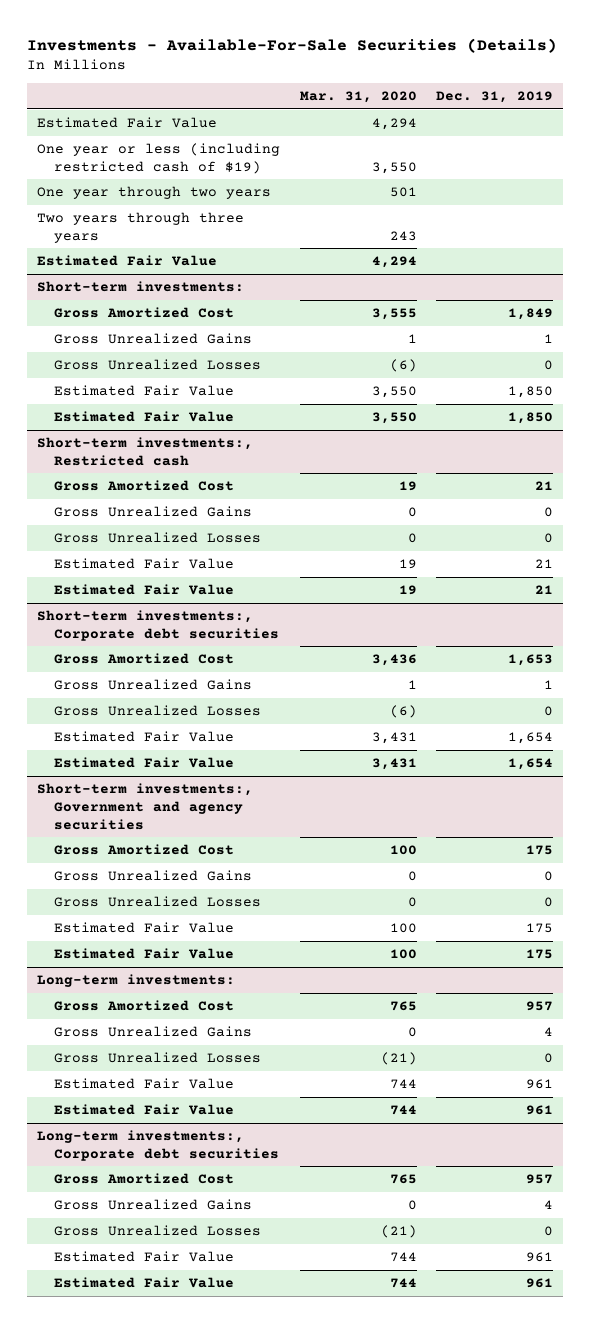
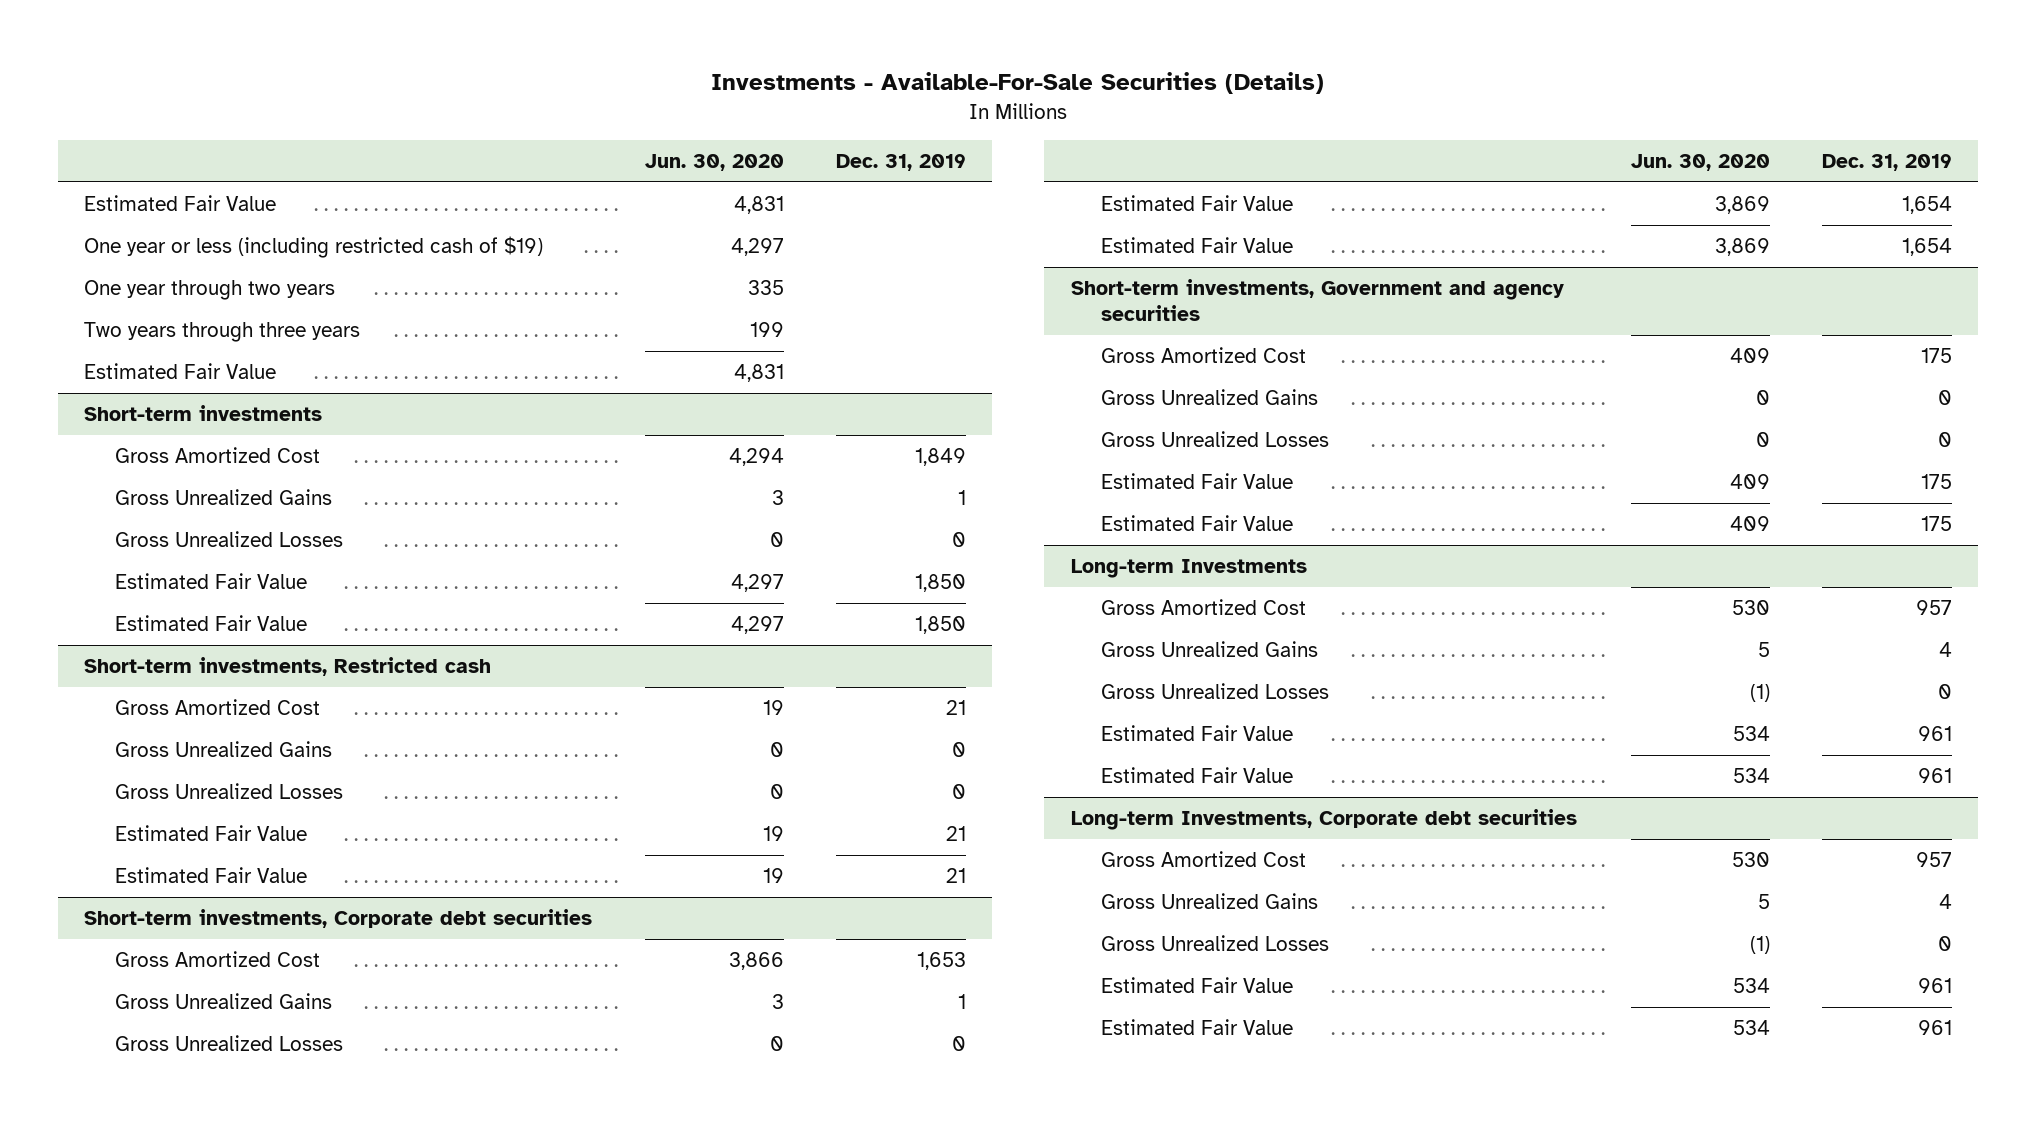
- | Mar. 31, 2020 | Dec. 31, 2019
+ | Jun. 30, 2020 | Dec. 31, 2019
- Short-term investments:
+ Short-term investments
- Short-term investments:, Restricted cash
+ Short-term investments, Restricted cash
- Short-term investments:, Corporate debt securities
+ Short-term investments, Corporate debt securities
- Short-term investments:, Government and agency securities
+ Short-term investments, Government and agency securities
- Long-term investments:
+ Long-term Investments
- Long-term investments:, Corporate debt securities
+ Long-term Investments, Corporate debt securities

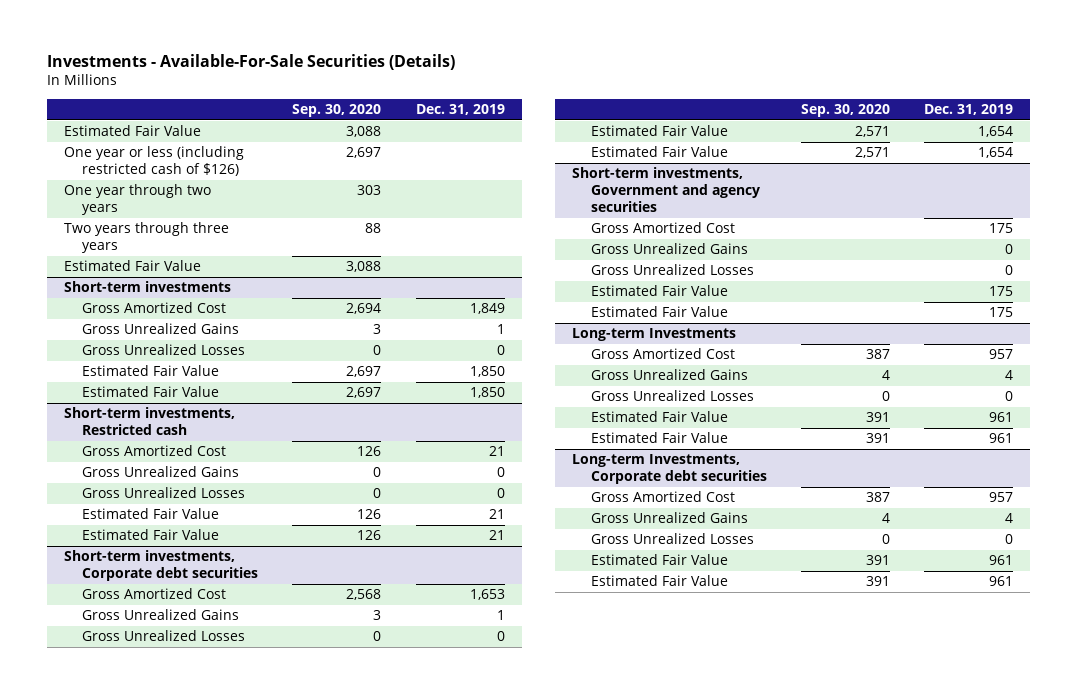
- | Jun. 30, 2020 | Dec. 31, 2019
+ | Sep. 30, 2020 | Dec. 31, 2019
- One year or less (including restricted cash of $19) | 4,297 |
+ One year or less (including restricted cash of $126) | 2,697 |

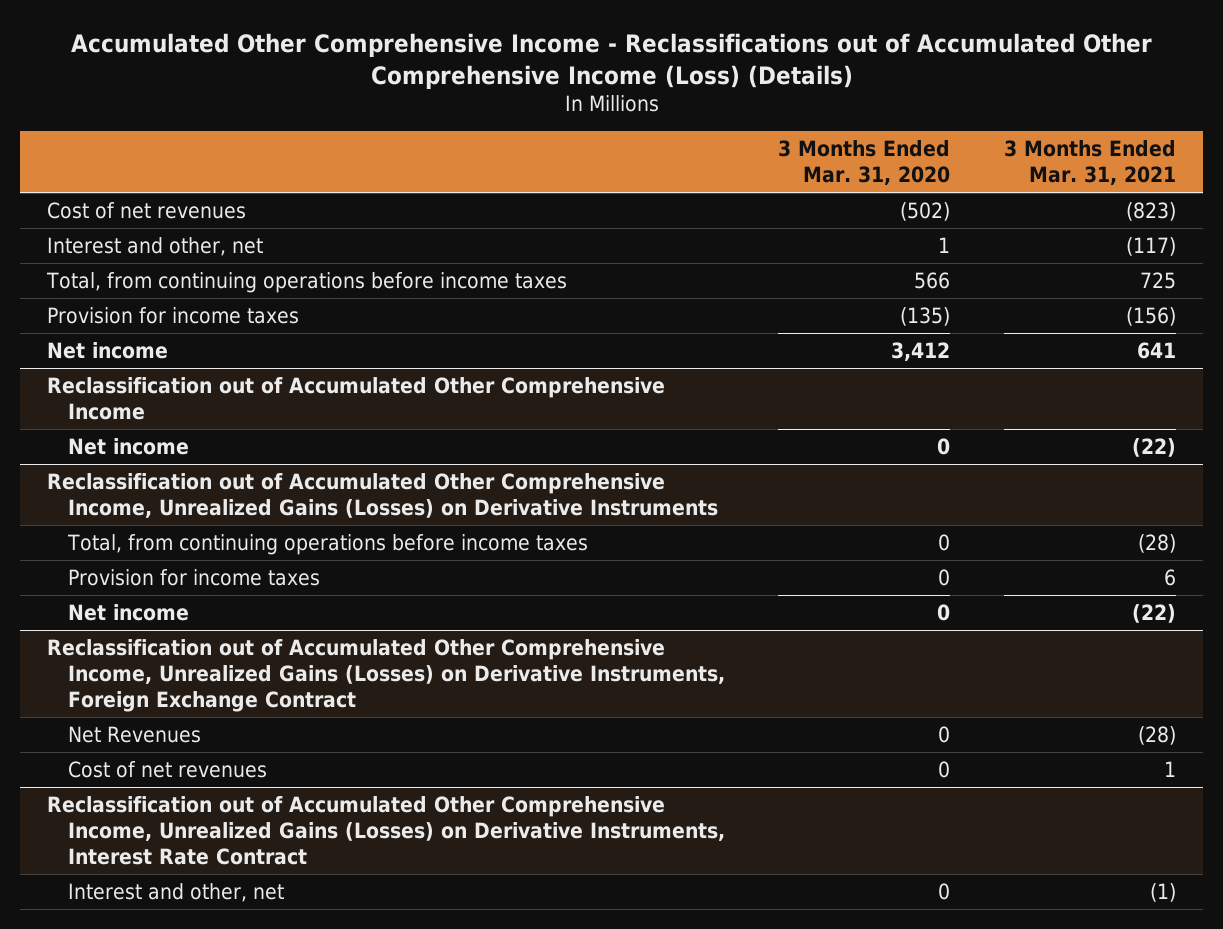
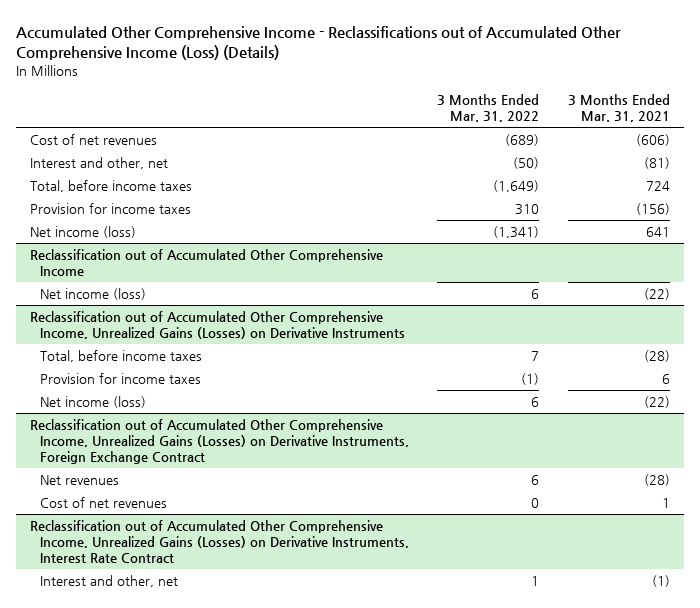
- | 3 Months Ended Mar. 31, 2020 | 3 Months Ended Mar. 31, 2021
+ | 3 Months Ended Mar. 31, 2022 | 3 Months Ended Mar. 31, 2021
- Cost of net revenues | (502) | (823)
- Interest and other, net | 1 | (117)
- Total, from continuing operations before income taxes | 566 | 725
+ Cost of net revenues | (689) | (606)
+ Interest and other, net | (50) | (81)
+ Total, before income taxes | (1,649) | 724
- Net income | 3,412 | 641
+ Net income (loss) | (1,341) | 641
@ Reclassification out of Accumulated Other Comprehensive Income
- Net income | 0 | (22)
+ Net income (loss) | 6 | (22)
@ Reclassification out of Accumulated Other Comprehensive Income, Unrealized Gains (Losses) on Derivative Instruments
- Total, from continuing operations before income taxes | 0 | (28)
+ Total, before income taxes | 7 | (28)
- Net income | 0 | (22)
+ Net income (loss) | 6 | (22)
@ Reclassification out of Accumulated Other Comprehensive Income, Unrealized Gains (Losses) on Derivative Instruments, Foreign Exchange Contract
- Net Revenues | 0 | (28)
+ Net revenues | 6 | (28)

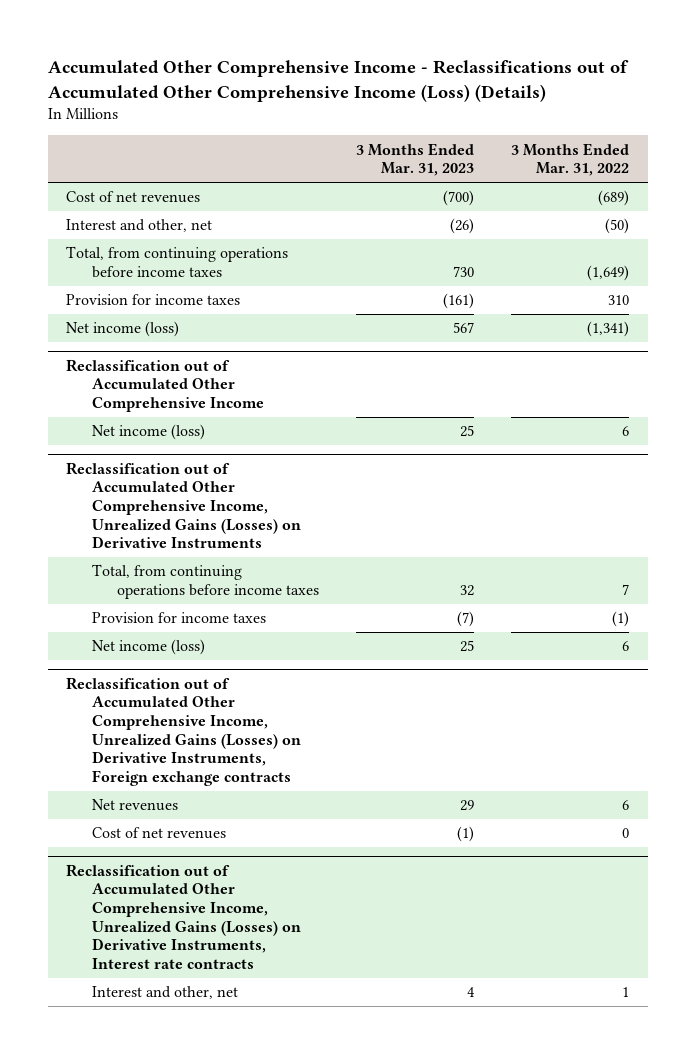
- | 3 Months Ended Mar. 31, 2022 | 3 Months Ended Mar. 31, 2021
+ | 3 Months Ended Mar. 31, 2023 | 3 Months Ended Mar. 31, 2022
- Total, before income taxes | (1,649) | 724
+ Total, from continuing operations before income taxes | 730 | (1,649)
@ Reclassification out of Accumulated Other Comprehensive Income, Unrealized Gains (Losses) on Derivative Instruments
- Total, before income taxes | 7 | (28)
+ Total, from continuing operations before income taxes | 32 | 7
- Reclassification out of Accumulated Other Comprehensive Income, Unrealized Gains (Losses) on Derivative Instruments, Foreign Exchange Contract
+ Reclassification out of Accumulated Other Comprehensive Income, Unrealized Gains (Losses) on Derivative Instruments, Foreign exchange contracts
- Reclassification out of Accumulated Other Comprehensive Income, Unrealized Gains (Losses) on Derivative Instruments, Interest Rate Contract
+ Reclassification out of Accumulated Other Comprehensive Income, Unrealized Gains (Losses) on Derivative Instruments, Interest rate contracts

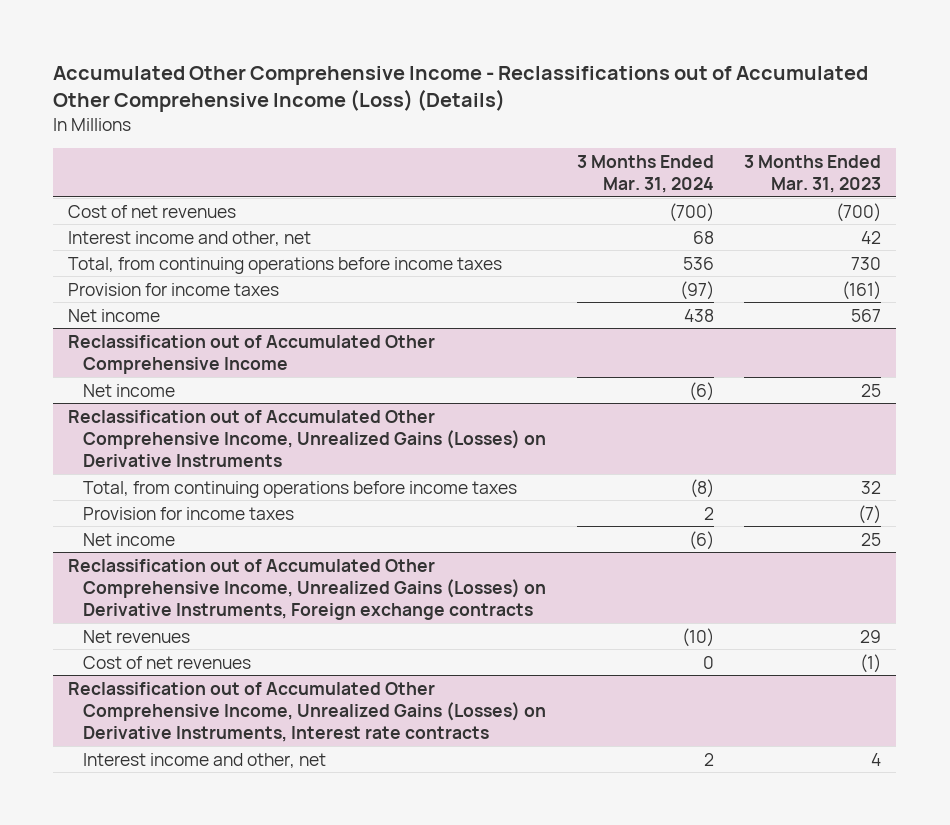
- | 3 Months Ended Mar. 31, 2023 | 3 Months Ended Mar. 31, 2022
+ | 3 Months Ended Mar. 31, 2024 | 3 Months Ended Mar. 31, 2023
- Interest and other, net | (26) | (50)
+ Interest income and other, net | 68 | 42
- Net income (loss) | 567 | (1,341)
+ Net income | 438 | 567
@ Reclassification out of Accumulated Other Comprehensive Income
- Net income (loss) | 25 | 6
+ Net income | (6) | 25
@ Reclassification out of Accumulated Other Comprehensive Income, Unrealized Gains (Losses) on Derivative Instruments
- Net income (loss) | 25 | 6
+ Net income | (6) | 25
@ Reclassification out of Accumulated Other Comprehensive Income, Unrealized Gains (Losses) on Derivative Instruments, Interest rate contracts
- Interest and other, net | 4 | 1
+ Interest income and other, net | 2 | 4

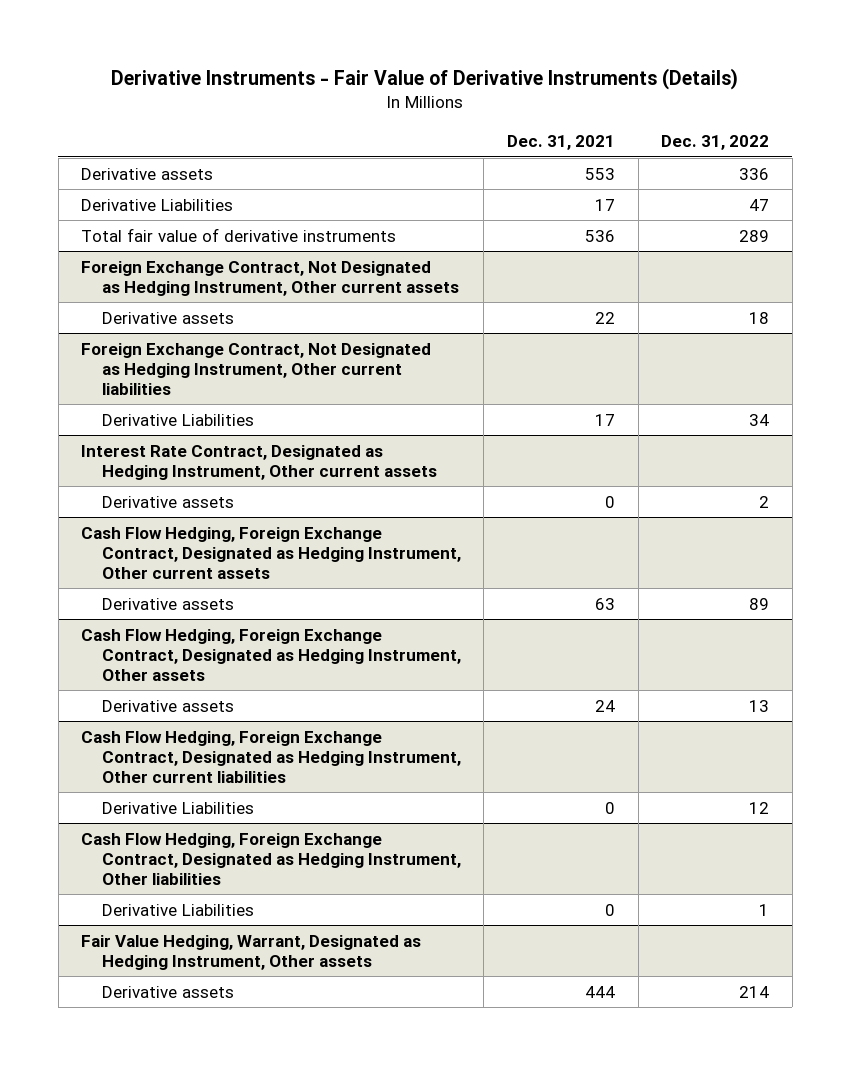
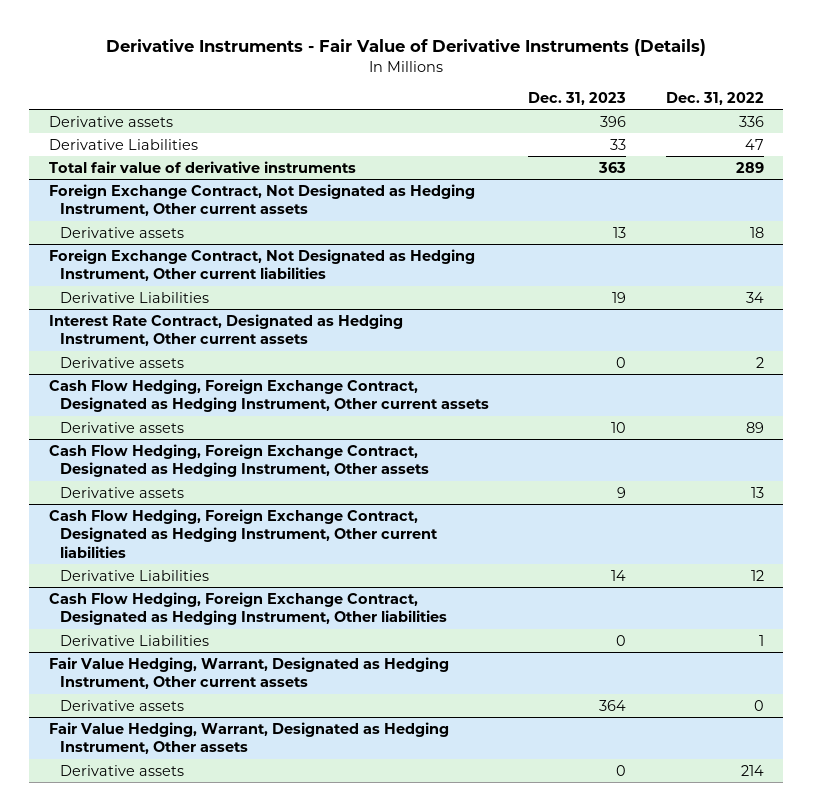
- | Dec. 31, 2021 | Dec. 31, 2022
+ | Dec. 31, 2023 | Dec. 31, 2022
+ Fair Value Hedging, Warrant, Designated as Hedging Instrument, Other current assets
+ Derivative assets | 364 | 0

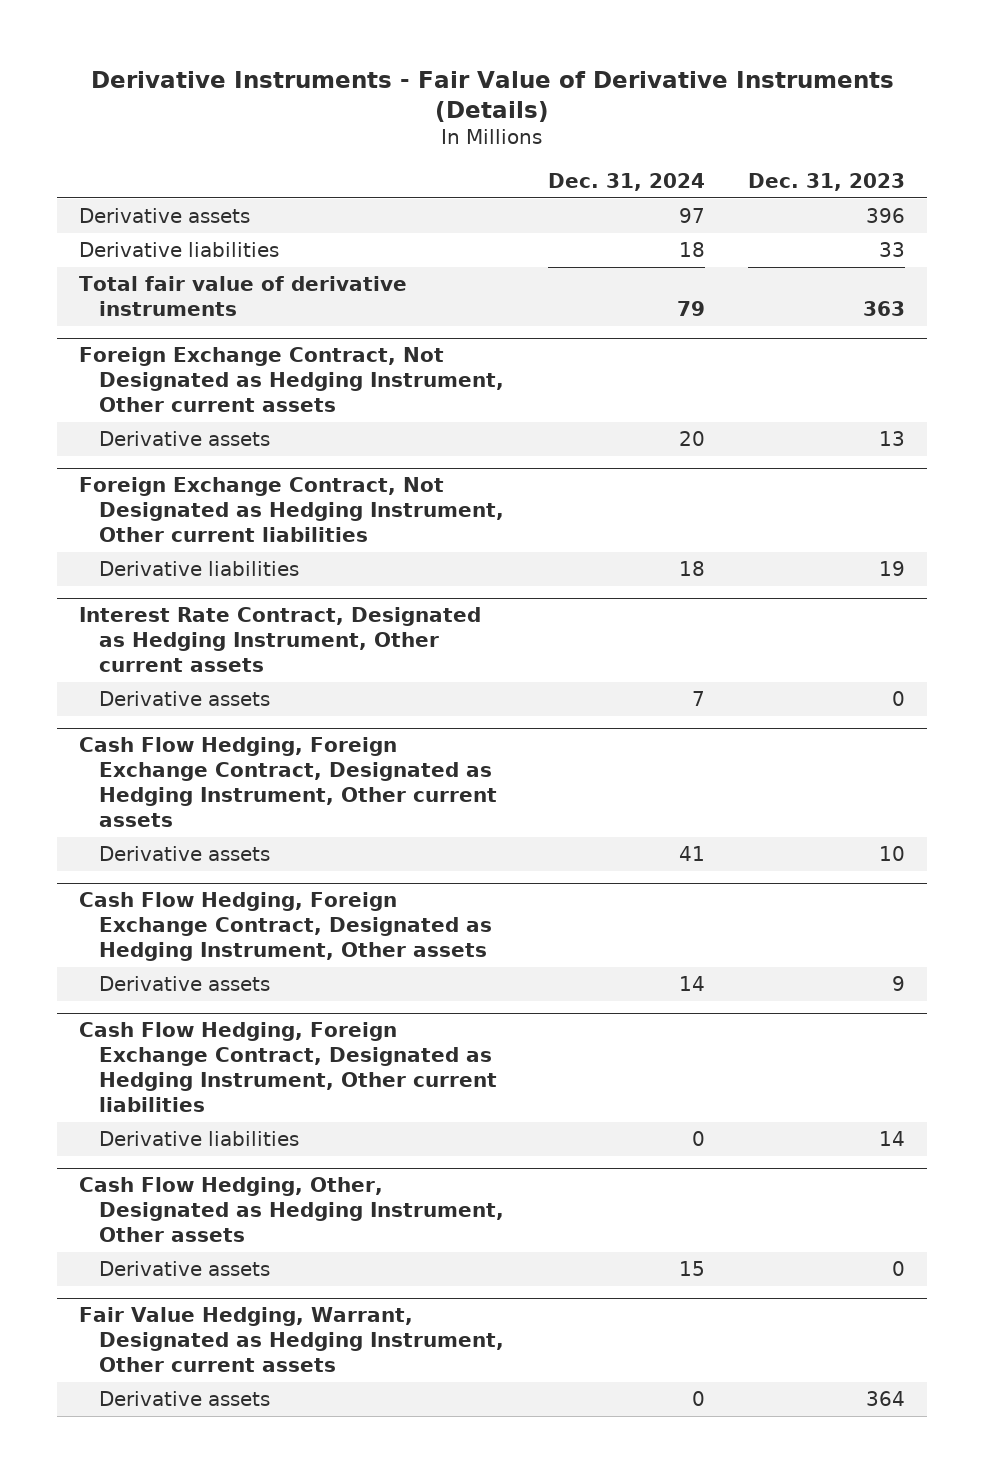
- | Dec. 31, 2023 | Dec. 31, 2022
+ | Dec. 31, 2024 | Dec. 31, 2023
- Derivative Liabilities | 33 | 47
+ Derivative liabilities | 18 | 33
@ Foreign Exchange Contract, Not Designated as Hedging Instrument, Other current liabilities
- Derivative Liabilities | 19 | 34
+ Derivative liabilities | 18 | 19
@ Cash Flow Hedging, Foreign Exchange Contract, Designated as Hedging Instrument, Other current liabilities
- Derivative Liabilities | 14 | 12
- Cash Flow Hedging, Foreign Exchange Contract, Designated as Hedging Instrument, Other liabilities
- Derivative Liabilities | 0 | 1
@ Cash Flow Hedging, Foreign Exchange Contract, Designated as Hedging Instrument, Other current liabilities
+ Derivative liabilities | 0 | 14
+ Cash Flow Hedging, Other, Designated as Hedging Instrument, Other assets
+ Derivative assets | 15 | 0
- Fair Value Hedging, Warrant, Designated as Hedging Instrument, Other assets
- Derivative assets | 0 | 214

